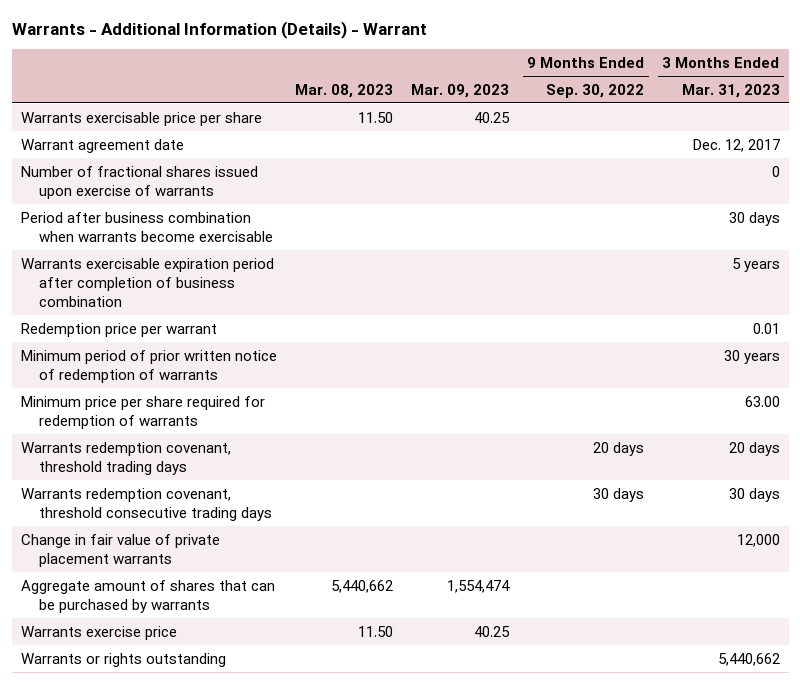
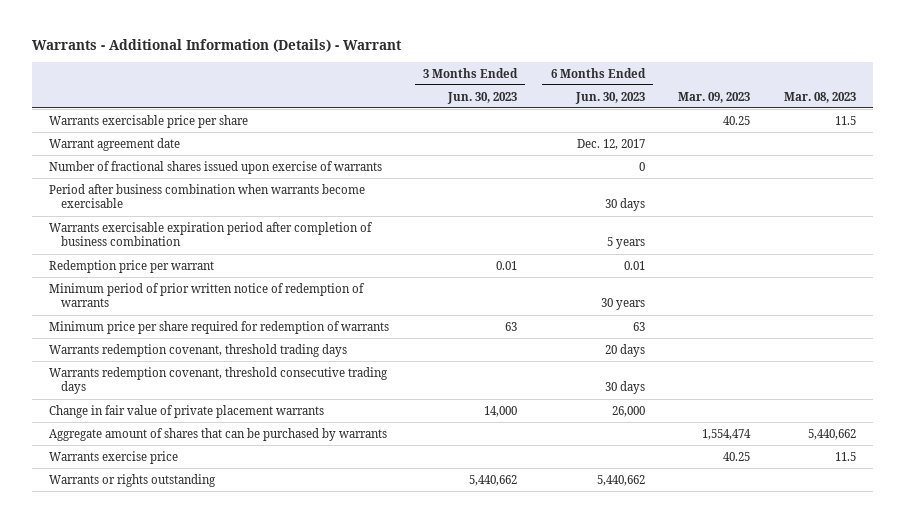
- | Mar. 08, 2023 | Mar. 09, 2023 | 9 Months Ended Sep. 30, 2022 | 3 Months Ended Mar. 31, 2023
+ | 3 Months Ended Jun. 30, 2023 | 6 Months Ended Jun. 30, 2023 | Mar. 09, 2023 | Mar. 08, 2023
- Warrants exercisable price per share | 11.50 | 40.25 | |
+ Warrants exercisable price per share | | | 40.25 | 11.5
- Warrants exercise price | 11.50 | 40.25 | |
+ Warrants exercise price | | | 40.25 | 11.5

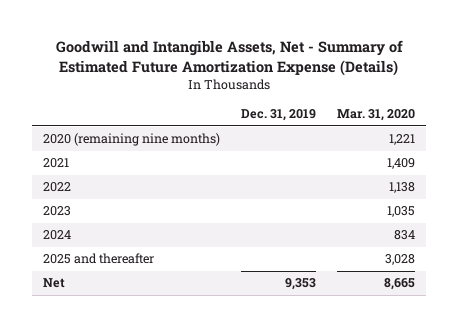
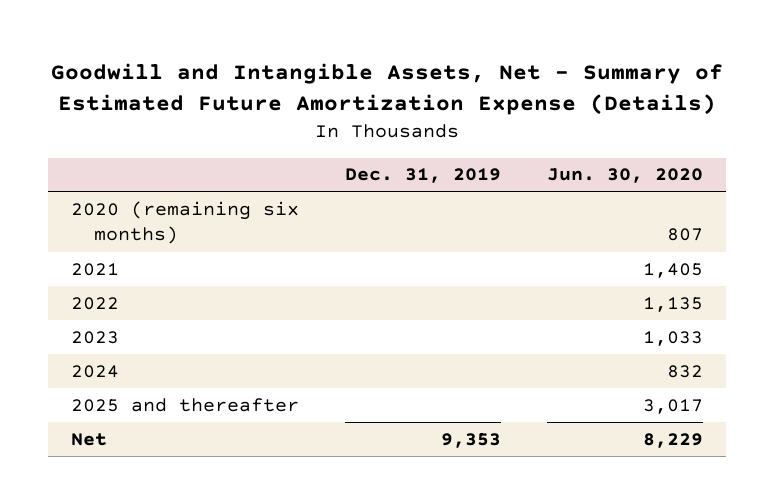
- | Dec. 31, 2019 | Mar. 31, 2020
+ | Dec. 31, 2019 | Jun. 30, 2020
- 2020 (remaining nine months) | | 1,221
+ 2020 (remaining six months) | | 807

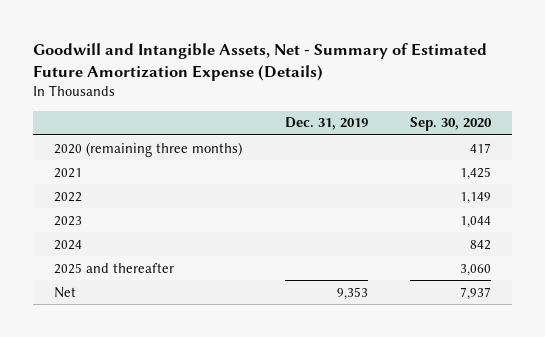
- | Dec. 31, 2019 | Jun. 30, 2020
+ | Dec. 31, 2019 | Sep. 30, 2020
- 2020 (remaining six months) | | 807
+ 2020 (remaining three months) | | 417

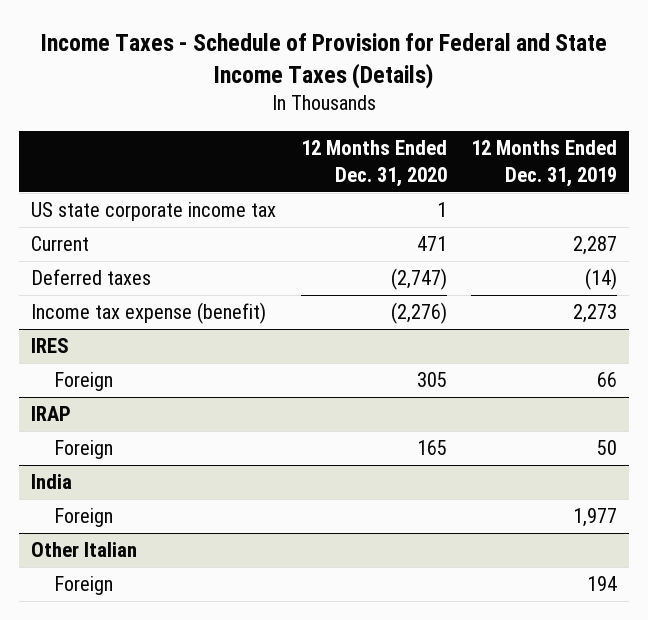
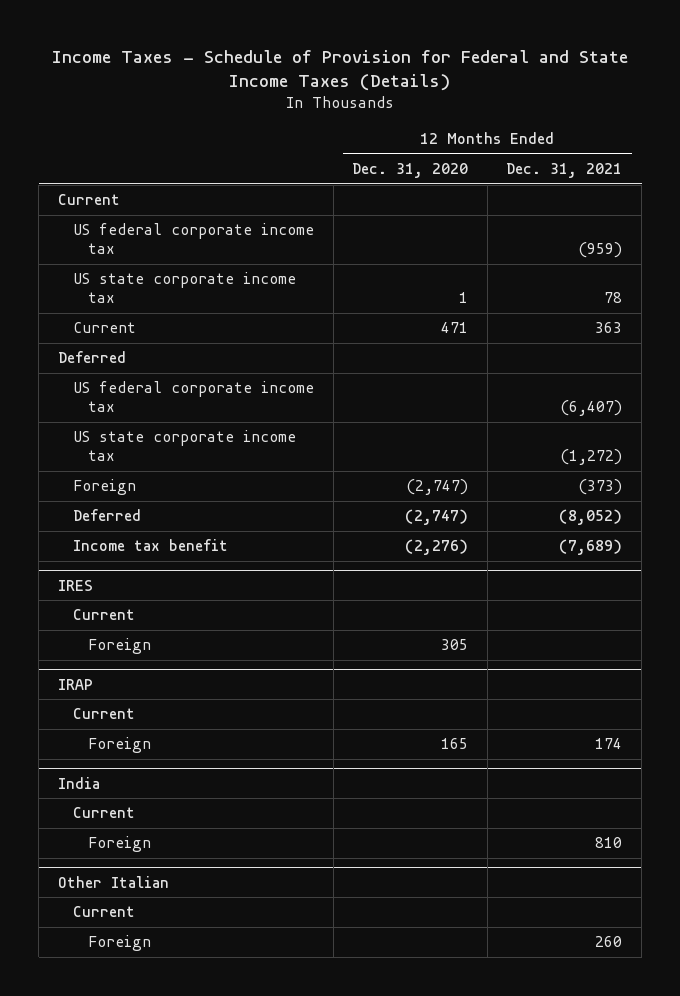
- | 12 Months Ended Dec. 31, 2020 | 12 Months Ended Dec. 31, 2019
+ | 12 Months Ended Dec. 31, 2020 | 12 Months Ended Dec. 31, 2021
+ Current
+ US federal corporate income tax | | (959)
- Deferred taxes | (2,747) | (14)
- Income tax expense (benefit) | (2,276) | 2,273
+ Deferred
+ US federal corporate income tax | | (6,407)
+ US state corporate income tax | | (1,272)
+ Foreign | (2,747) | (373)
+ Deferred | (2,747) | (8,052)
+ Income tax benefit | (2,276) | (7,689)
@ IRES
+ Current
@ IRAP
+ Current
@ India
+ Current
@ Other Italian
+ Current

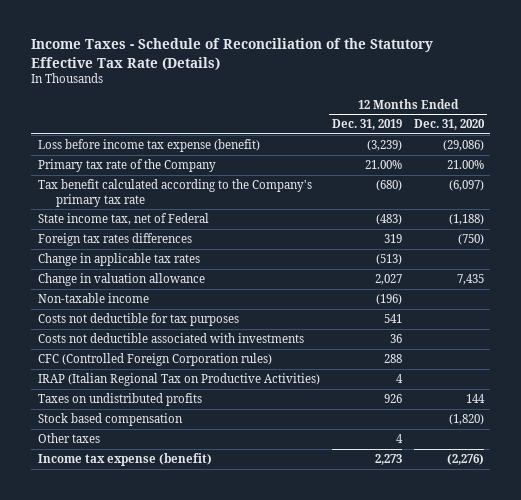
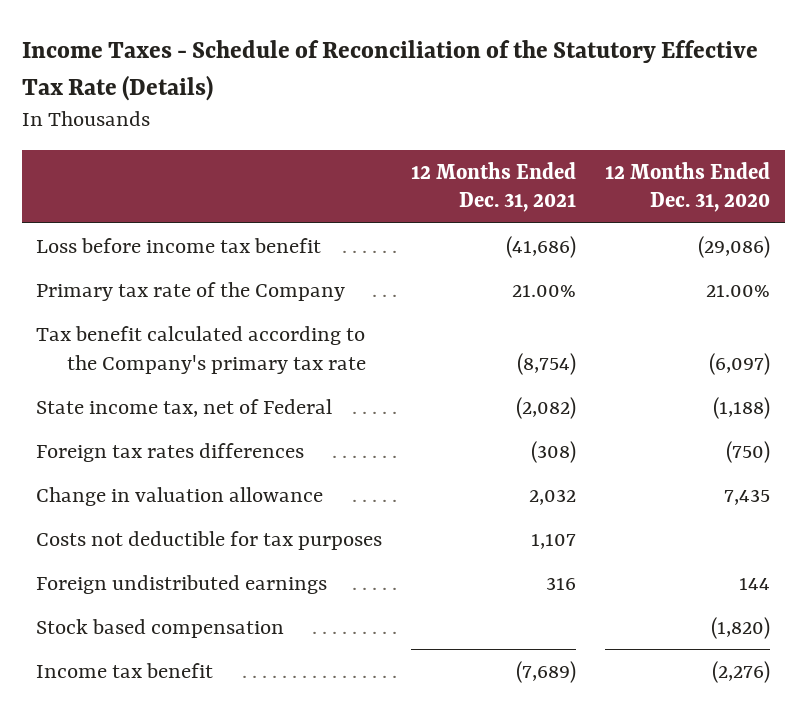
- | 12 Months Ended Dec. 31, 2019 | 12 Months Ended Dec. 31, 2020
+ | 12 Months Ended Dec. 31, 2021 | 12 Months Ended Dec. 31, 2020
- Loss before income tax expense (benefit) | (3,239) | (29,086)
+ Loss before income tax benefit | (41,686) | (29,086)
- Change in applicable tax rates | (513) |
- Non-taxable income | (196) |
- Costs not deductible associated with investments | 36 |
- CFC (Controlled Foreign Corporation rules) | 288 |
- IRAP (Italian Regional Tax on Productive Activities) | 4 |
- Taxes on undistributed profits | 926 | 144
+ Foreign undistributed earnings | 316 | 144
- Other taxes | 4 |
- Income tax expense (benefit) | 2,273 | (2,276)
+ Income tax benefit | (7,689) | (2,276)

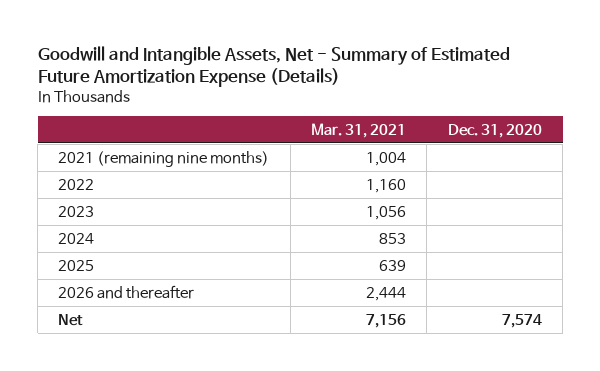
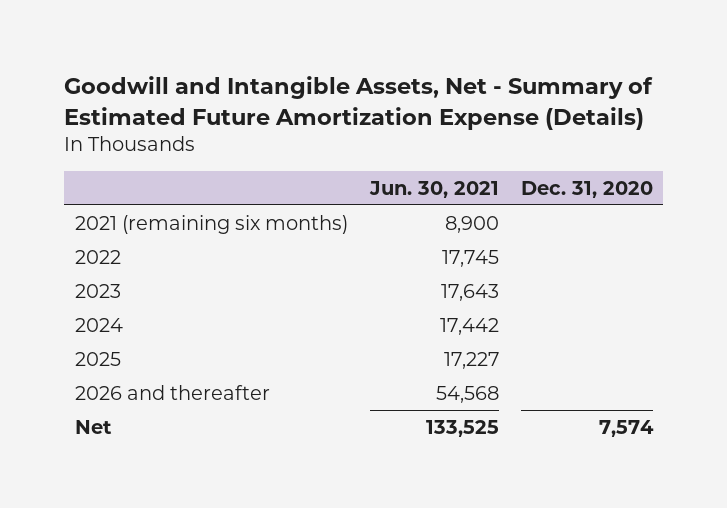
- | Mar. 31, 2021 | Dec. 31, 2020
+ | Jun. 30, 2021 | Dec. 31, 2020
- 2021 (remaining nine months) | 1,004 |
+ 2021 (remaining six months) | 8,900 |

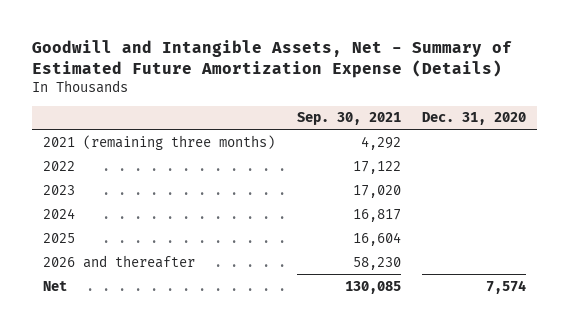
- | Jun. 30, 2021 | Dec. 31, 2020
+ | Sep. 30, 2021 | Dec. 31, 2020
- 2021 (remaining six months) | 8,900 |
+ 2021 (remaining three months) | 4,292 |

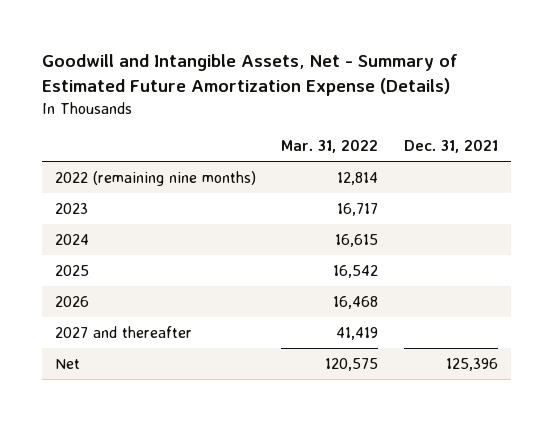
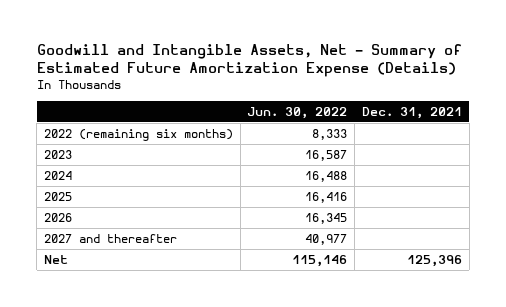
- | Mar. 31, 2022 | Dec. 31, 2021
+ | Jun. 30, 2022 | Dec. 31, 2021
- 2022 (remaining nine months) | 12,814 |
+ 2022 (remaining six months) | 8,333 |

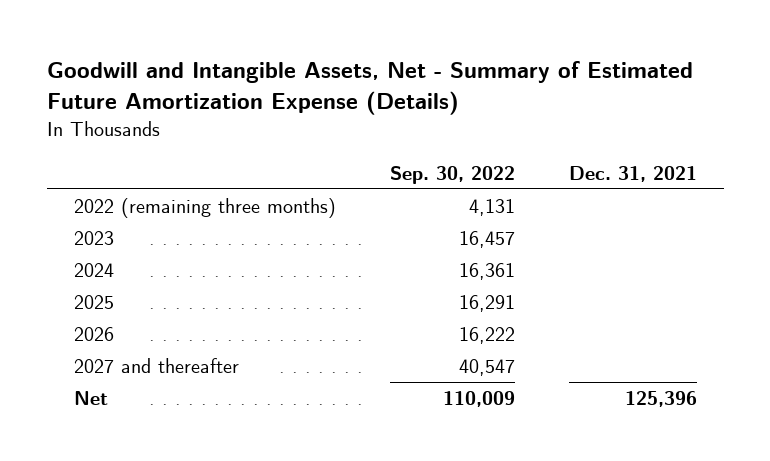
- | Jun. 30, 2022 | Dec. 31, 2021
+ | Sep. 30, 2022 | Dec. 31, 2021
- 2022 (remaining six months) | 8,333 |
+ 2022 (remaining three months) | 4,131 |

